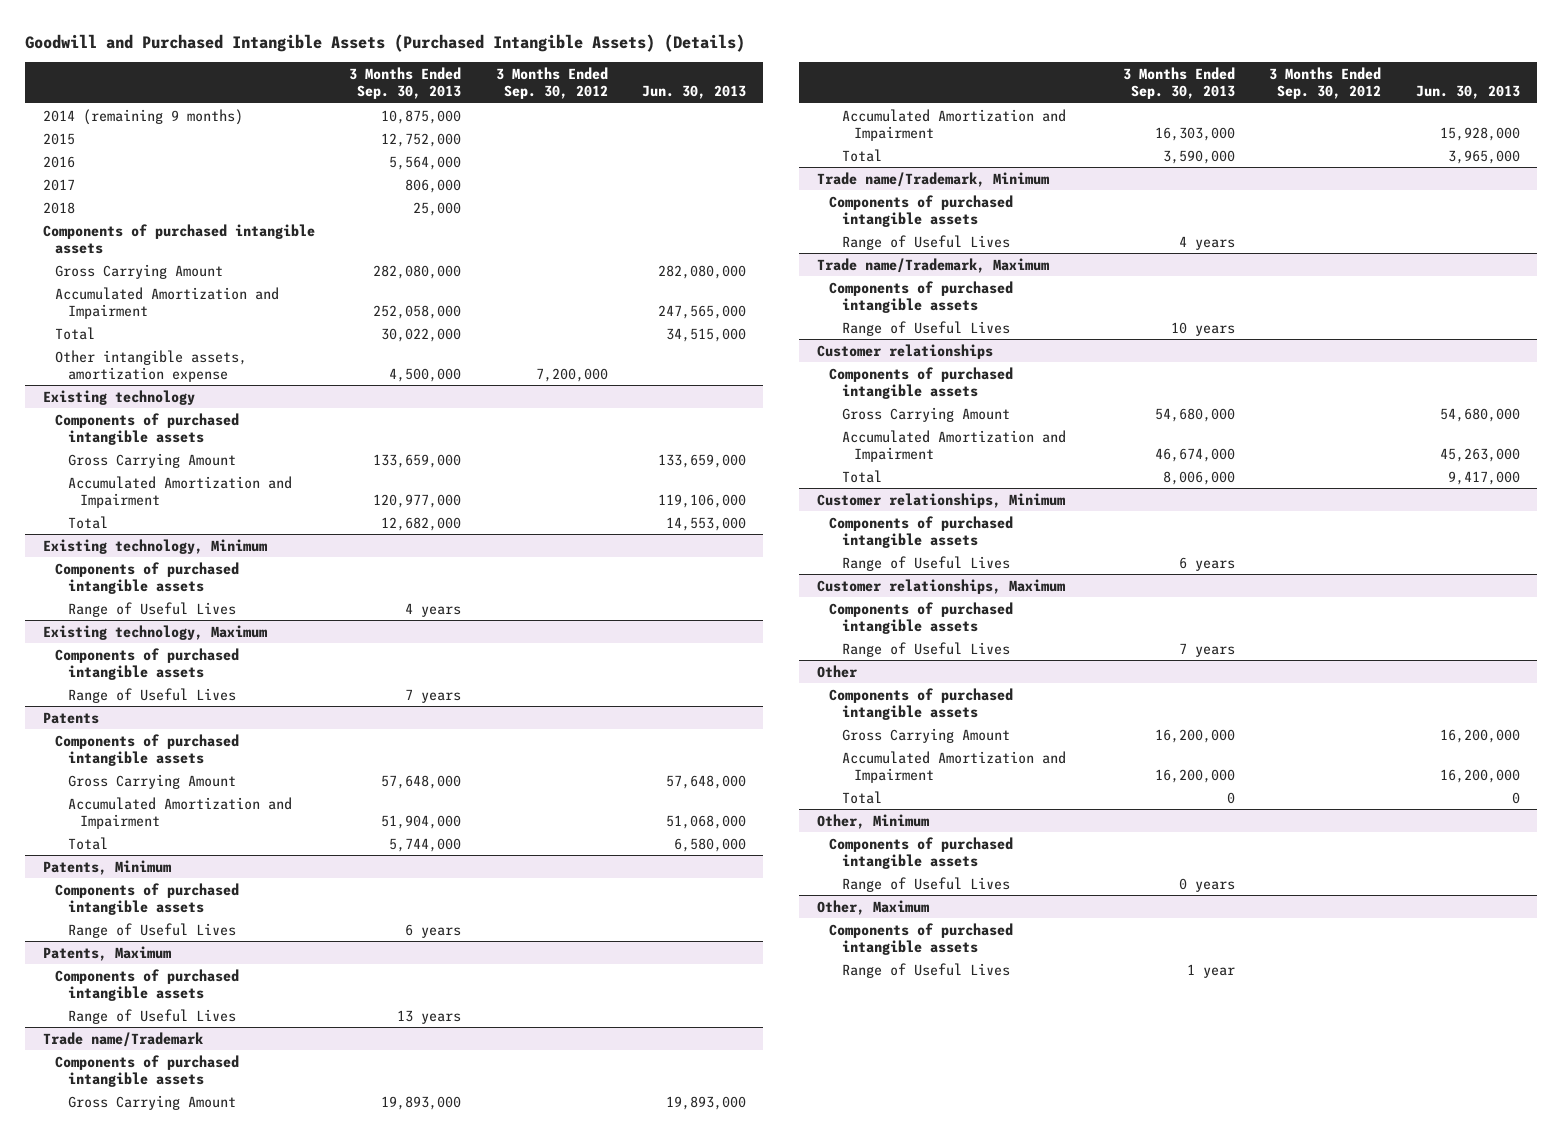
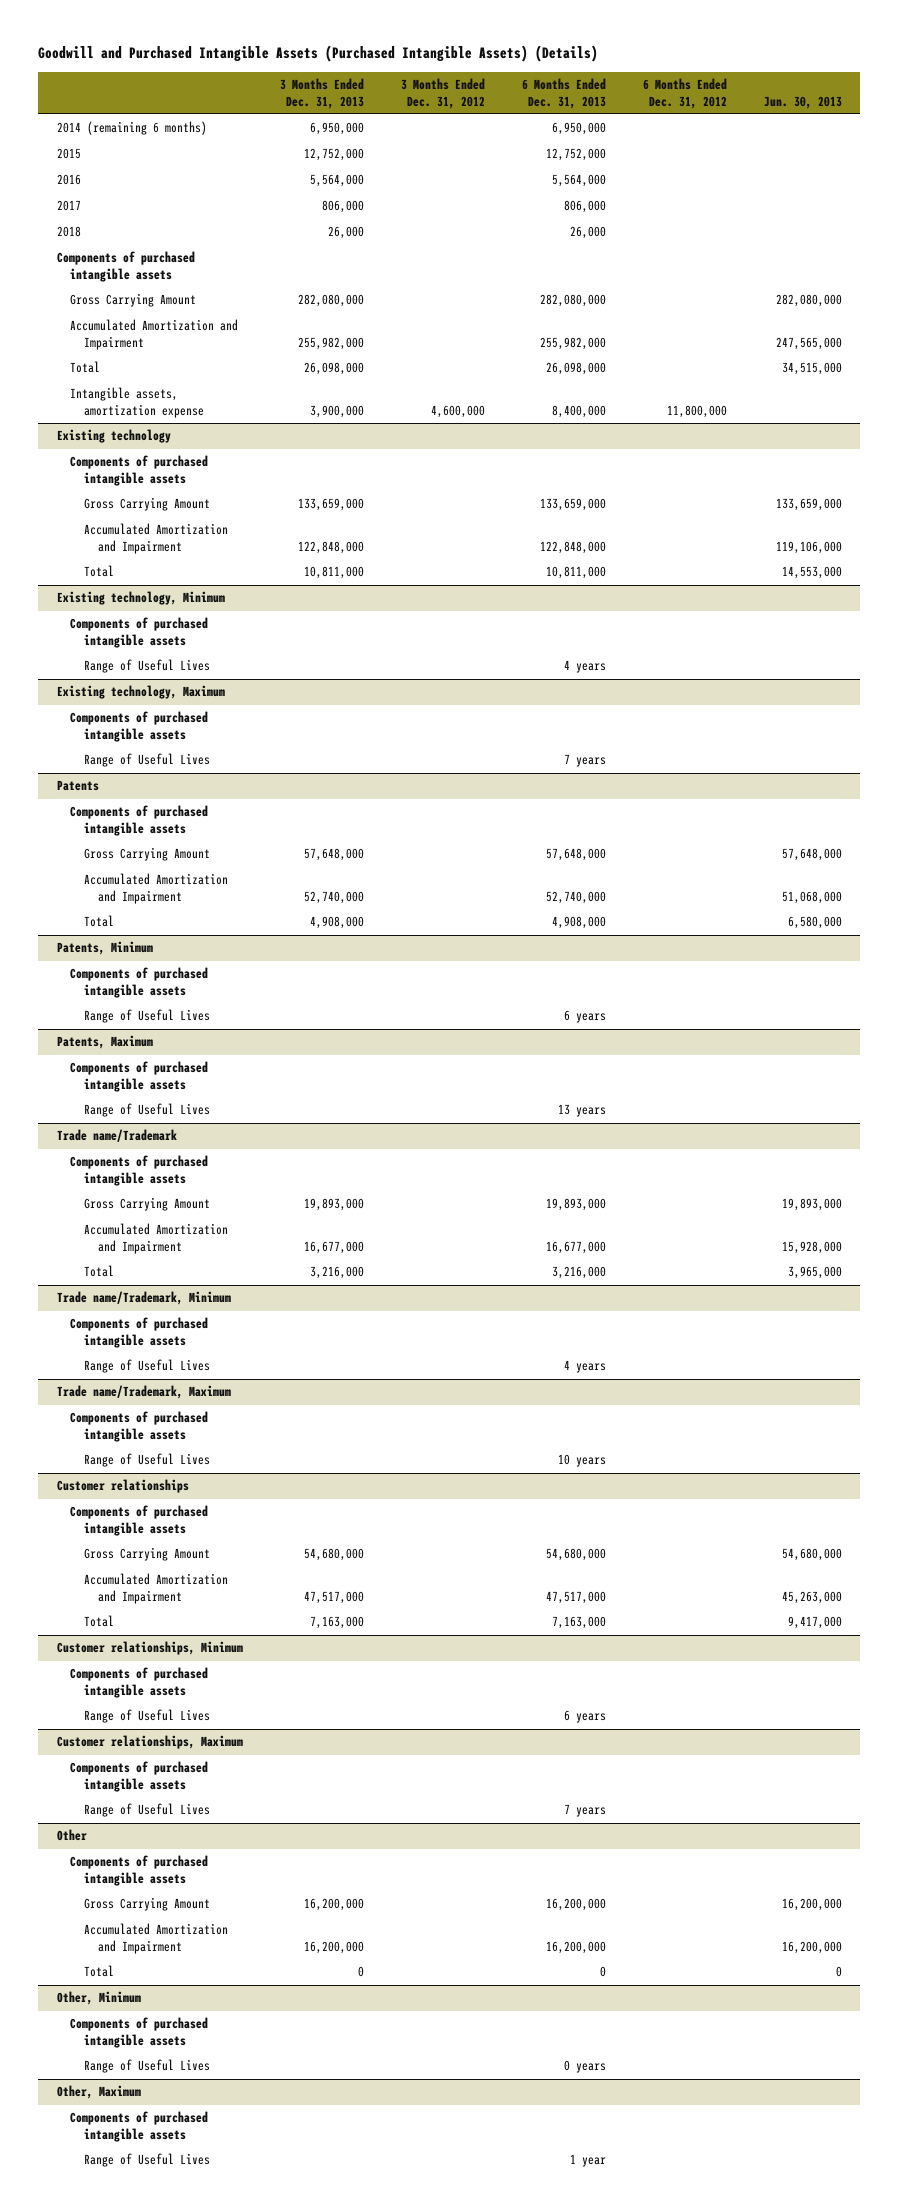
- | 3 Months Ended Sep. 30, 2013 | 3 Months Ended Sep. 30, 2012 | Jun. 30, 2013
+ | 3 Months Ended Dec. 31, 2013 | 3 Months Ended Dec. 31, 2012 | 6 Months Ended Dec. 31, 2013 | 6 Months Ended Dec. 31, 2012 | Jun. 30, 2013
- 2014 (remaining 9 months) | 10,875,000 | |
+ 2014 (remaining 6 months) | 6,950,000 | | 6,950,000 | |
- Other intangible assets, amortization expense | 4,500,000 | 7,200,000 |
+ Intangible assets, amortization expense | 3,900,000 | 4,600,000 | 8,400,000 | 11,800,000 |

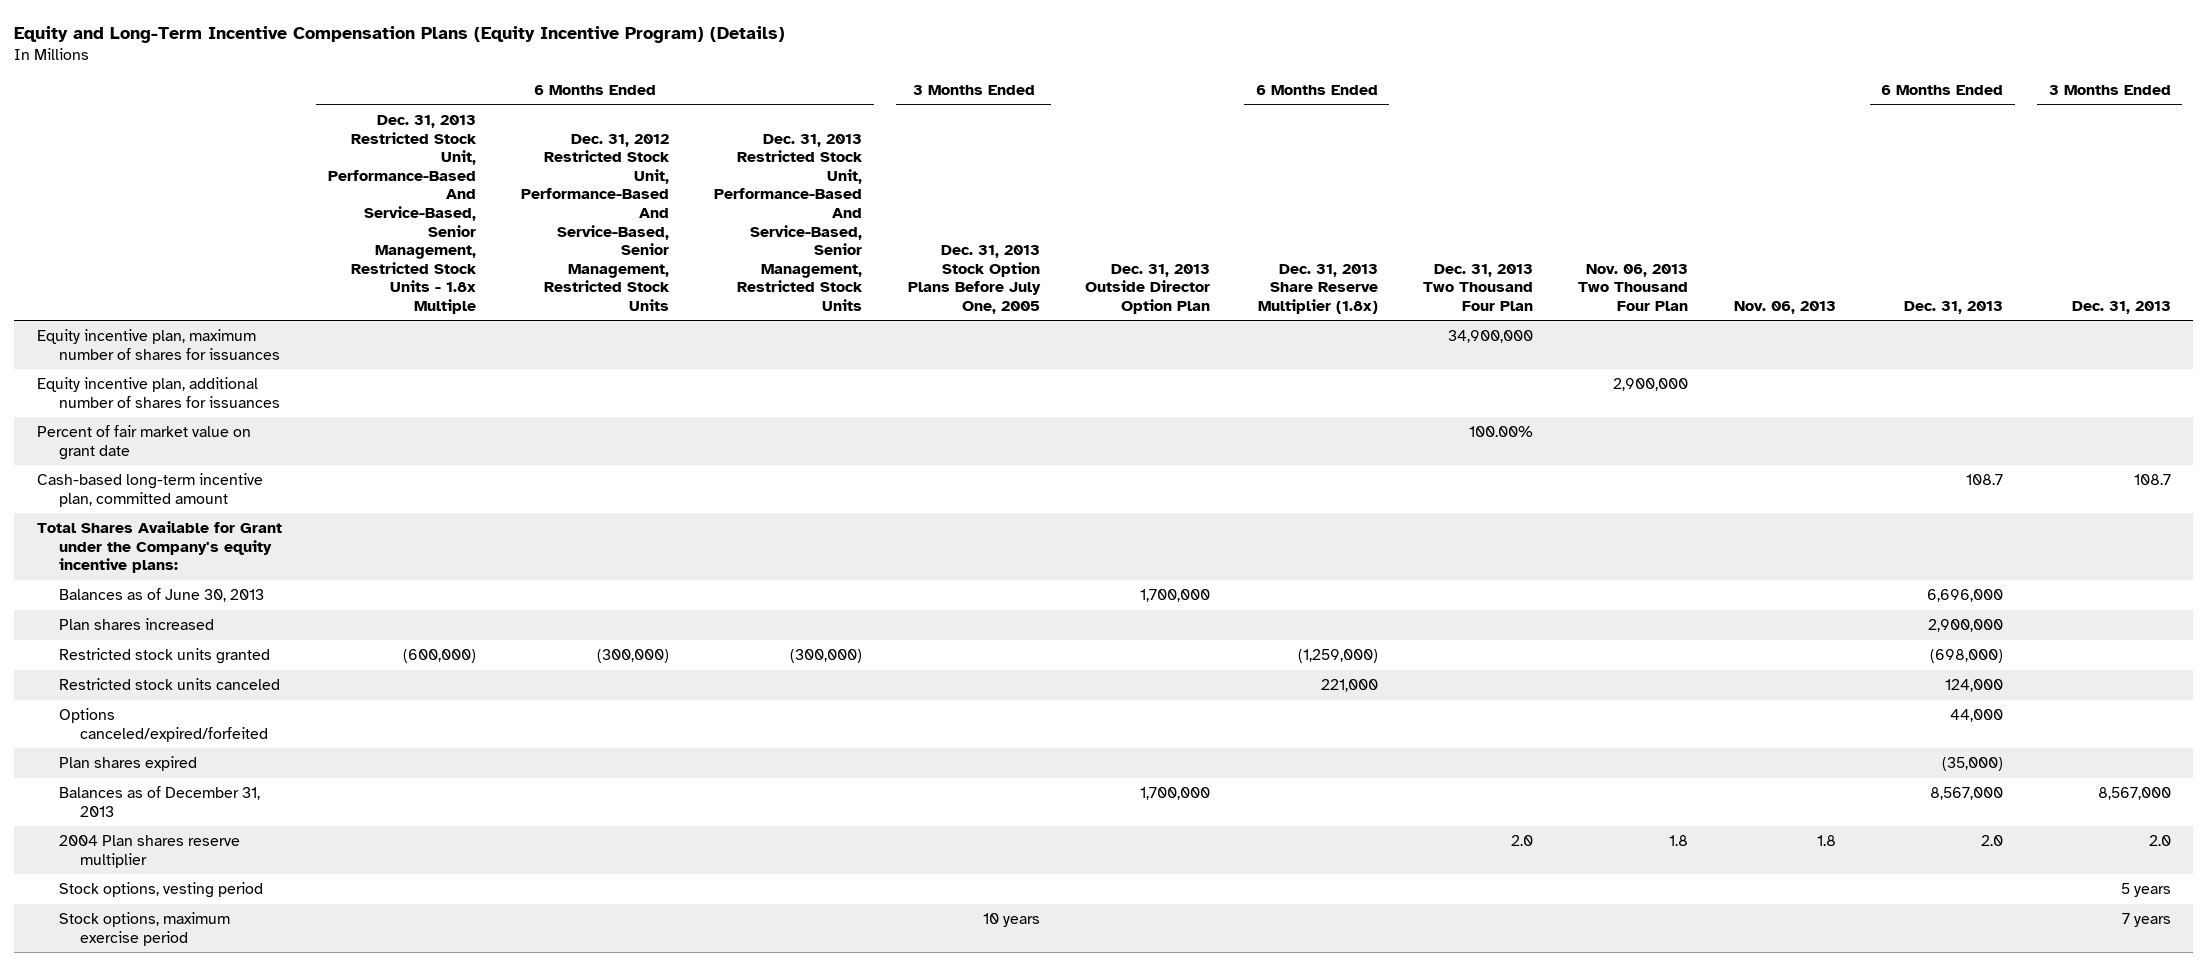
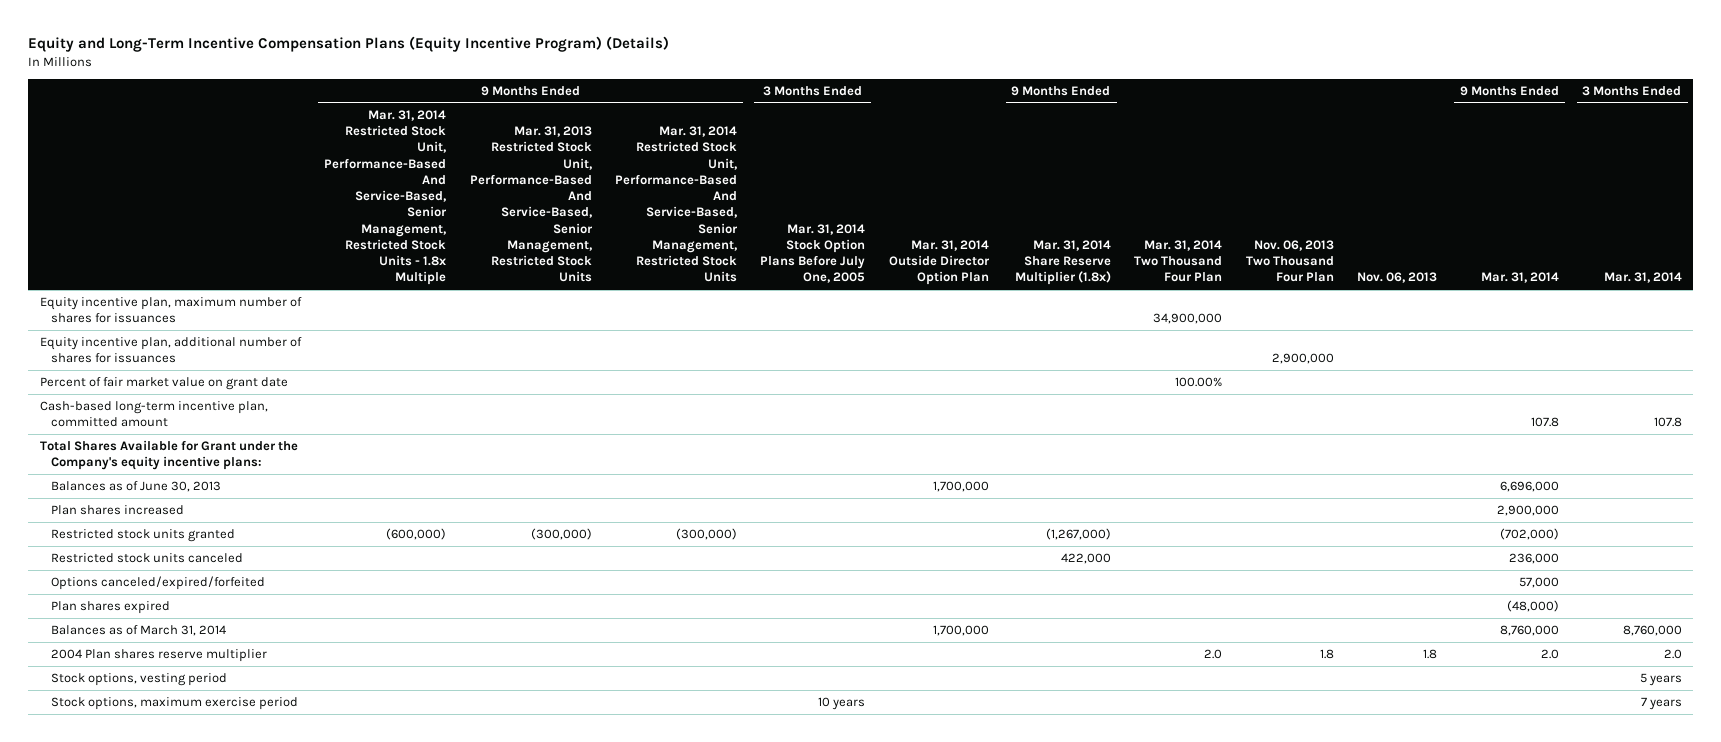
- | 6 Months Ended Dec. 31, 2013 Restricted Stock Unit, Performance-Based And Service-Based, Senior Management, Restricted Stock Units - 1.8x Multiple | 6 Months Ended Dec. 31, 2012 Restricted Stock Unit, Performance-Based And Service-Based, Senior Management, Restricted Stock Units | 6 Months Ended Dec. 31, 2013 Restricted Stock Unit, Performance-Based And Service-Based, Senior Management, Restricted Stock Units | 3 Months Ended Dec. 31, 2013 Stock Option Plans Before July One, 2005 | Dec. 31, 2013 Outside Director Option Plan | 6 Months Ended Dec. 31, 2013 Share Reserve Multiplier (1.8x) | Dec. 31, 2013 Two Thousand Four Plan | Nov. 06, 2013 Two Thousand Four Plan | Nov. 06, 2013 | 6 Months Ended Dec. 31, 2013 | 3 Months Ended Dec. 31, 2013
+ | 9 Months Ended Mar. 31, 2014 Restricted Stock Unit, Performance-Based And Service-Based, Senior Management, Restricted Stock Units - 1.8x Multiple | 9 Months Ended Mar. 31, 2013 Restricted Stock Unit, Performance-Based And Service-Based, Senior Management, Restricted Stock Units | 9 Months Ended Mar. 31, 2014 Restricted Stock Unit, Performance-Based And Service-Based, Senior Management, Restricted Stock Units | 3 Months Ended Mar. 31, 2014 Stock Option Plans Before July One, 2005 | Mar. 31, 2014 Outside Director Option Plan | 9 Months Ended Mar. 31, 2014 Share Reserve Multiplier (1.8x) | Mar. 31, 2014 Two Thousand Four Plan | Nov. 06, 2013 Two Thousand Four Plan | Nov. 06, 2013 | 9 Months Ended Mar. 31, 2014 | 3 Months Ended Mar. 31, 2014
- Balances as of December 31, 2013 | | | | | 1,700,000 | | | | | 8,567,000 | 8,567,000
+ Balances as of March 31, 2014 | | | | | 1,700,000 | | | | | 8,760,000 | 8,760,000

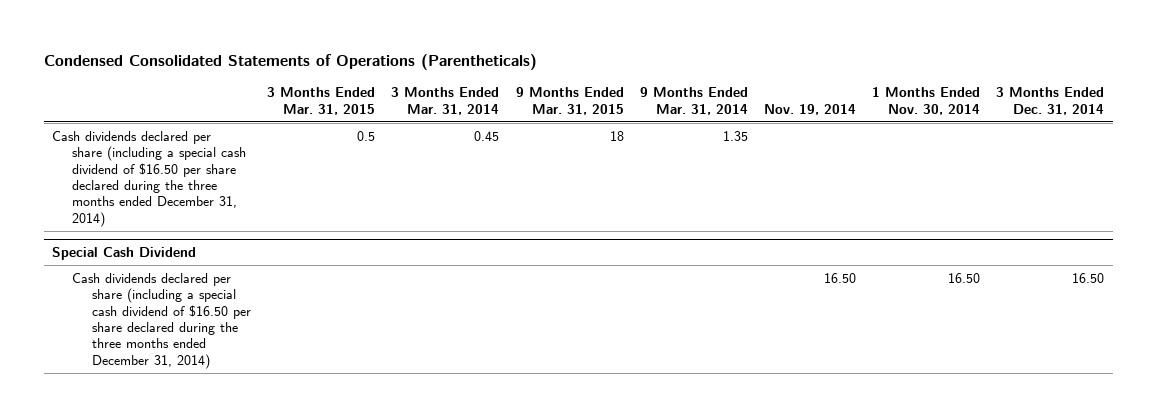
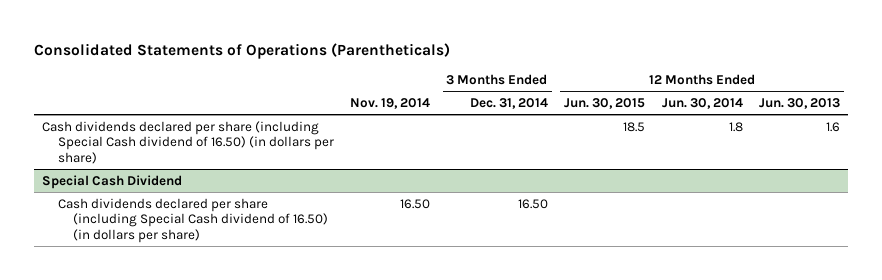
- Condensed Consolidated Statements of Operations (Parentheticals)
+ Consolidated Statements of Operations (Parentheticals)
- | 3 Months Ended Mar. 31, 2015 | 3 Months Ended Mar. 31, 2014 | 9 Months Ended Mar. 31, 2015 | 9 Months Ended Mar. 31, 2014 | Nov. 19, 2014 | 1 Months Ended Nov. 30, 2014 | 3 Months Ended Dec. 31, 2014
+ | Nov. 19, 2014 | 3 Months Ended Dec. 31, 2014 | 12 Months Ended Jun. 30, 2015 | 12 Months Ended Jun. 30, 2014 | 12 Months Ended Jun. 30, 2013
- Cash dividends declared per share (including a special cash dividend of $16.50 per share declared during the three months ended December 31, 2014) | 0.5 | 0.45 | 18 | 1.35 | | |
+ Cash dividends declared per share (including Special Cash dividend of 16.50) (in dollars per share) | | | 18.5 | 1.8 | 1.6
@ Special Cash Dividend
- Cash dividends declared per share (including a special cash dividend of $16.50 per share declared during the three months ended December 31, 2014) | | | | | 16.50 | 16.50 | 16.50
+ Cash dividends declared per share (including Special Cash dividend of 16.50) (in dollars per share) | 16.50 | 16.50 | | |

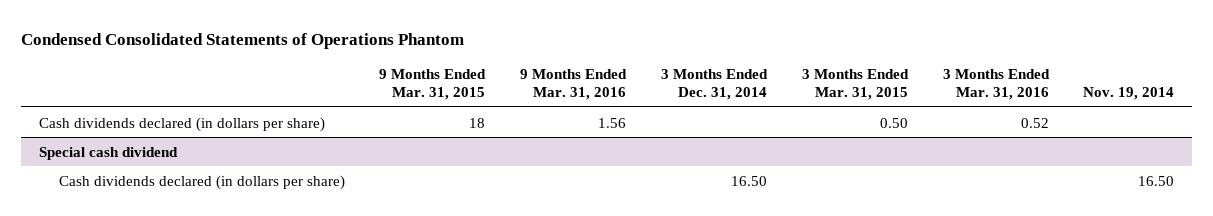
- Consolidated Statements of Operations (Parentheticals)
+ Condensed Consolidated Statements of Operations Phantom
- | Nov. 19, 2014 | 3 Months Ended Dec. 31, 2014 | 12 Months Ended Jun. 30, 2015 | 12 Months Ended Jun. 30, 2014 | 12 Months Ended Jun. 30, 2013
+ | 9 Months Ended Mar. 31, 2015 | 9 Months Ended Mar. 31, 2016 | 3 Months Ended Dec. 31, 2014 | 3 Months Ended Mar. 31, 2015 | 3 Months Ended Mar. 31, 2016 | Nov. 19, 2014
- Cash dividends declared per share (including Special Cash dividend of 16.50) (in dollars per share) | | | 18.5 | 1.8 | 1.6
- Special Cash Dividend
- Cash dividends declared per share (including Special Cash dividend of 16.50) (in dollars per share) | 16.50 | 16.50 | | |
+ Cash dividends declared (in dollars per share) | 18 | 1.56 | | 0.50 | 0.52 |
+ Special cash dividend
+ Cash dividends declared (in dollars per share) | | | 16.50 | | | 16.50

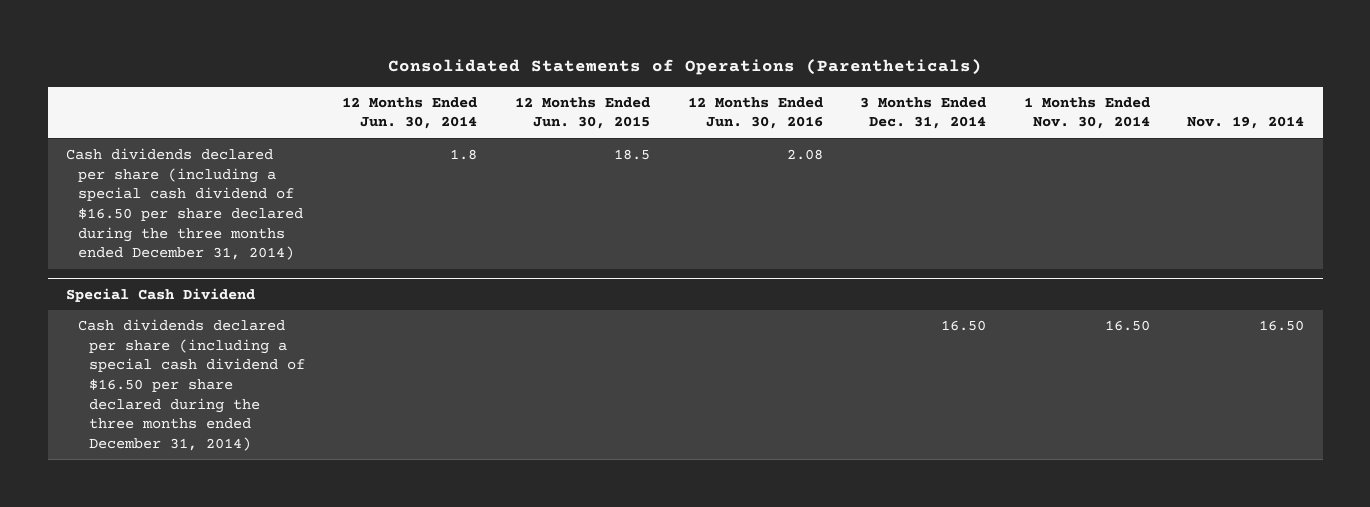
- Condensed Consolidated Statements of Operations Phantom
+ Consolidated Statements of Operations (Parentheticals)
- | 9 Months Ended Mar. 31, 2015 | 9 Months Ended Mar. 31, 2016 | 3 Months Ended Dec. 31, 2014 | 3 Months Ended Mar. 31, 2015 | 3 Months Ended Mar. 31, 2016 | Nov. 19, 2014
+ | 12 Months Ended Jun. 30, 2014 | 12 Months Ended Jun. 30, 2015 | 12 Months Ended Jun. 30, 2016 | 3 Months Ended Dec. 31, 2014 | 1 Months Ended Nov. 30, 2014 | Nov. 19, 2014
- Cash dividends declared (in dollars per share) | 18 | 1.56 | | 0.50 | 0.52 |
- Special cash dividend
- Cash dividends declared (in dollars per share) | | | 16.50 | | | 16.50
+ Cash dividends declared per share (including a special cash dividend of $16.50 per share declared during the three months ended December 31, 2014) | 1.8 | 18.5 | 2.08 | | |
+ Special Cash Dividend
+ Cash dividends declared per share (including a special cash dividend of $16.50 per share declared during the three months ended December 31, 2014) | | | | 16.50 | 16.50 | 16.50

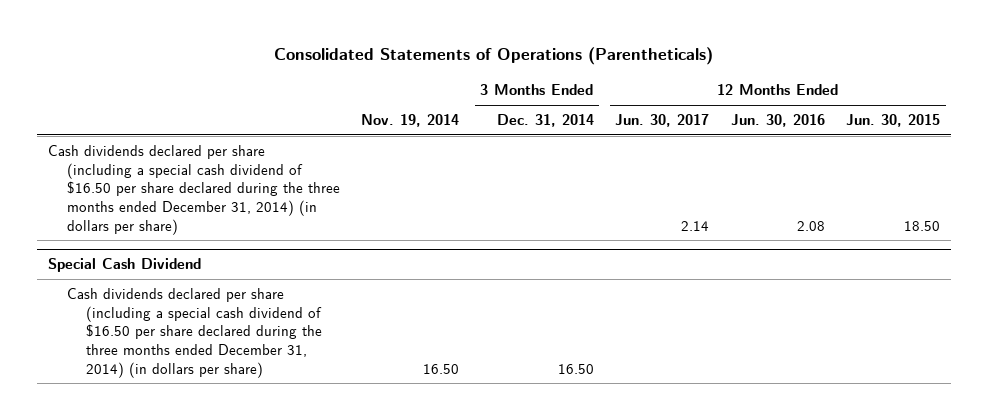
- | 12 Months Ended Jun. 30, 2014 | 12 Months Ended Jun. 30, 2015 | 12 Months Ended Jun. 30, 2016 | 3 Months Ended Dec. 31, 2014 | 1 Months Ended Nov. 30, 2014 | Nov. 19, 2014
+ | Nov. 19, 2014 | 3 Months Ended Dec. 31, 2014 | 12 Months Ended Jun. 30, 2017 | 12 Months Ended Jun. 30, 2016 | 12 Months Ended Jun. 30, 2015
- Cash dividends declared per share (including a special cash dividend of $16.50 per share declared during the three months ended December 31, 2014) | 1.8 | 18.5 | 2.08 | | |
+ Cash dividends declared per share (including a special cash dividend of $16.50 per share declared during the three months ended December 31, 2014) (in dollars per share) | | | 2.14 | 2.08 | 18.50
@ Special Cash Dividend
- Cash dividends declared per share (including a special cash dividend of $16.50 per share declared during the three months ended December 31, 2014) | | | | 16.50 | 16.50 | 16.50
+ Cash dividends declared per share (including a special cash dividend of $16.50 per share declared during the three months ended December 31, 2014) (in dollars per share) | 16.50 | 16.50 | | |

